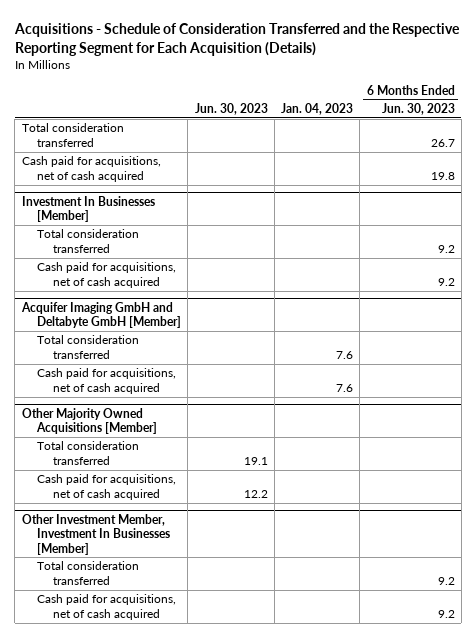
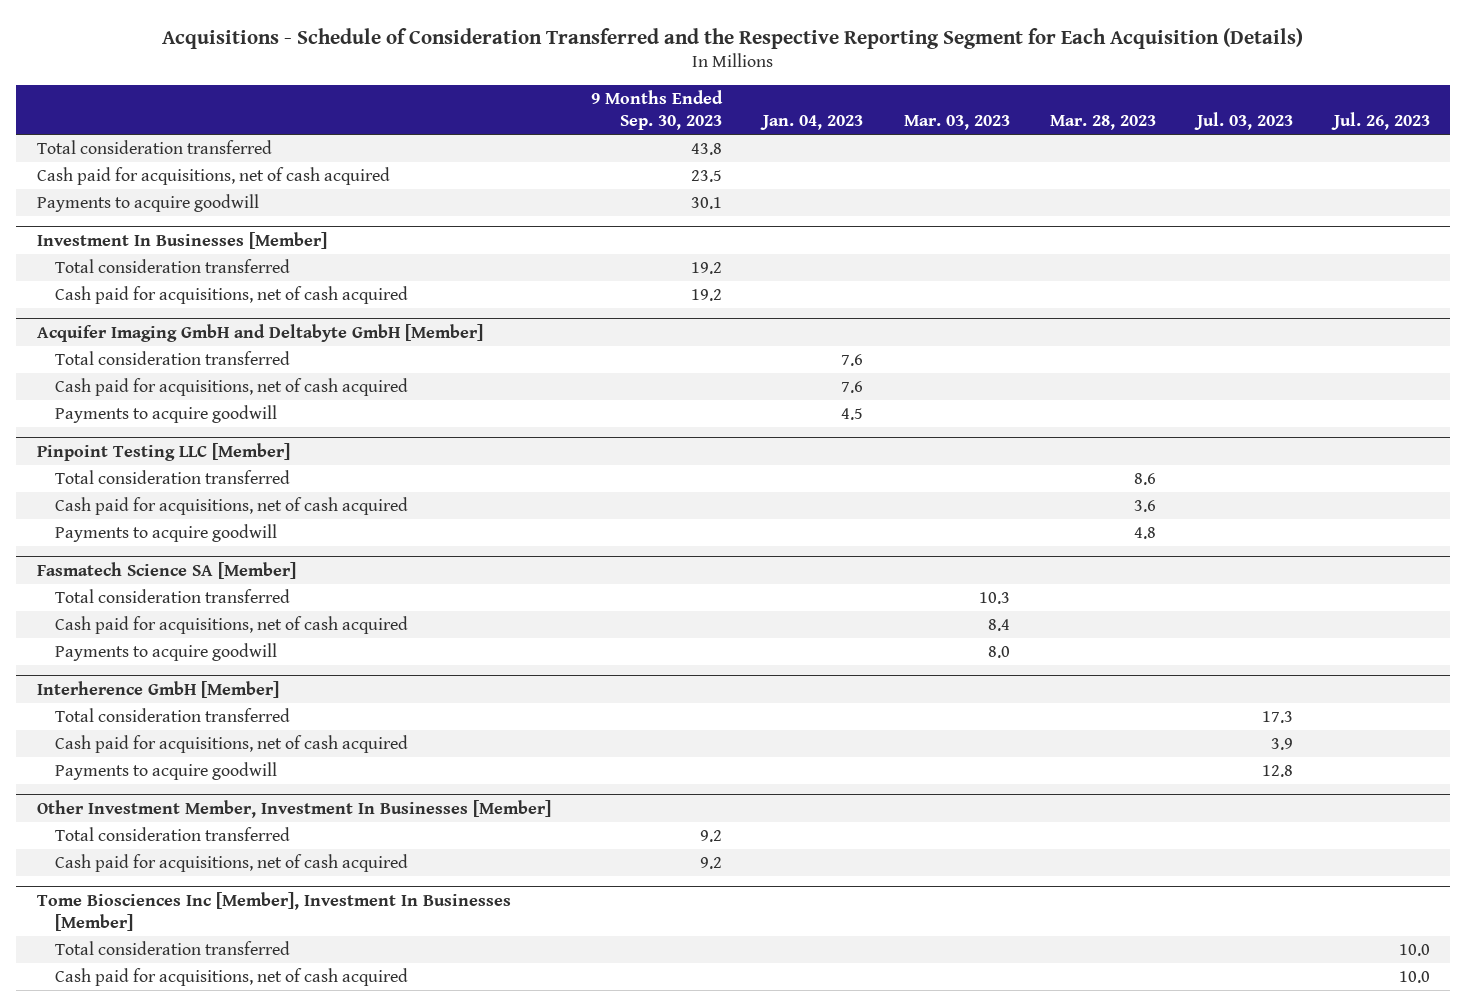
- | Jun. 30, 2023 | Jan. 04, 2023 | 6 Months Ended Jun. 30, 2023
+ | 9 Months Ended Sep. 30, 2023 | Jan. 04, 2023 | Mar. 03, 2023 | Mar. 28, 2023 | Jul. 03, 2023 | Jul. 26, 2023
+ Payments to acquire goodwill | 30.1 | | | | |
- Other Majority Owned Acquisitions [Member]
- Total consideration transferred | 19.1 | |
- Cash paid for acquisitions, net of cash acquired | 12.2 | |
@ Acquifer Imaging GmbH and Deltabyte GmbH [Member]
+ Payments to acquire goodwill | | 4.5 | | | |
+ Pinpoint Testing LLC [Member]
+ Total consideration transferred | | | | 8.6 | |
+ Cash paid for acquisitions, net of cash acquired | | | | 3.6 | |
+ Payments to acquire goodwill | | | | 4.8 | |
+ Fasmatech Science SA [Member]
+ Total consideration transferred | | | 10.3 | | |
+ Cash paid for acquisitions, net of cash acquired | | | 8.4 | | |
+ Payments to acquire goodwill | | | 8.0 | | |
+ Interherence GmbH [Member]
+ Total consideration transferred | | | | | 17.3 |
+ Cash paid for acquisitions, net of cash acquired | | | | | 3.9 |
+ Payments to acquire goodwill | | | | | 12.8 |
+ Tome Biosciences Inc [Member], Investment In Businesses [Member]
+ Total consideration transferred | | | | | | 10.0
+ Cash paid for acquisitions, net of cash acquired | | | | | | 10.0

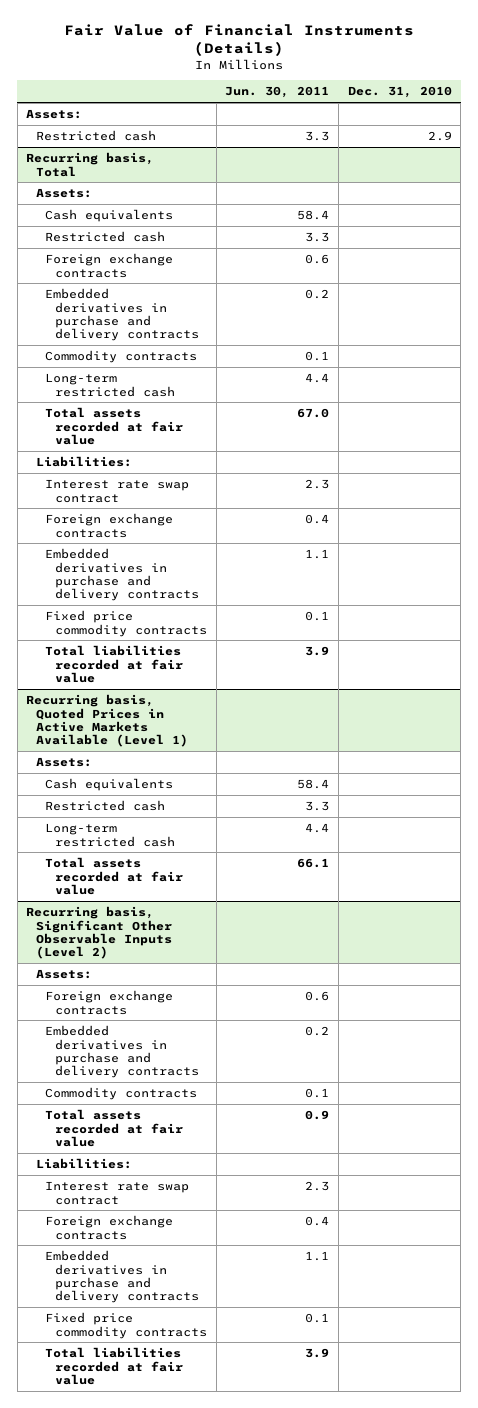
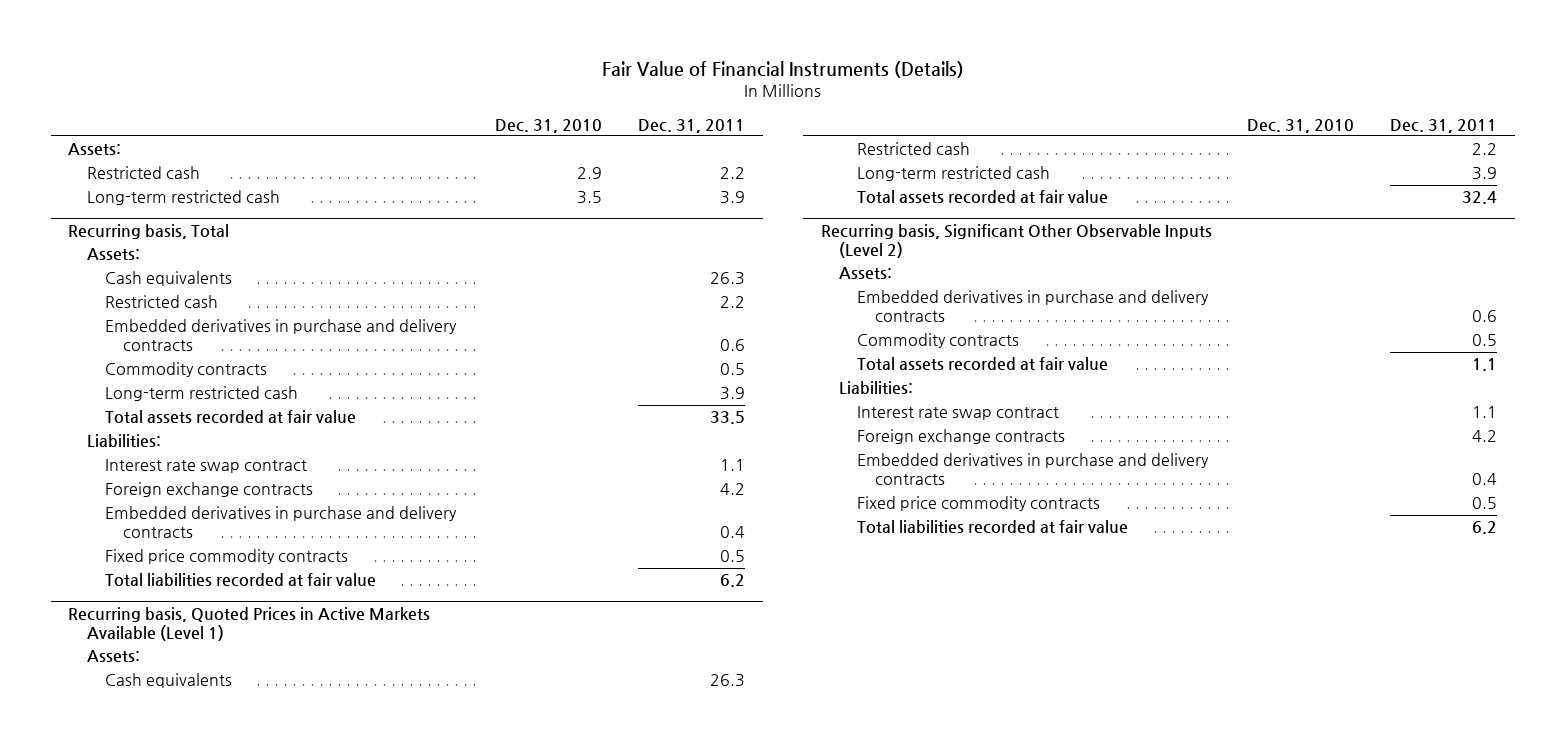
- | Jun. 30, 2011 | Dec. 31, 2010
+ | Dec. 31, 2010 | Dec. 31, 2011
+ Long-term restricted cash | 3.5 | 3.9
@ Recurring basis, Total
- Foreign exchange contracts | 0.6 |
@ Recurring basis, Significant Other Observable Inputs (Level 2)
- Foreign exchange contracts | 0.6 |

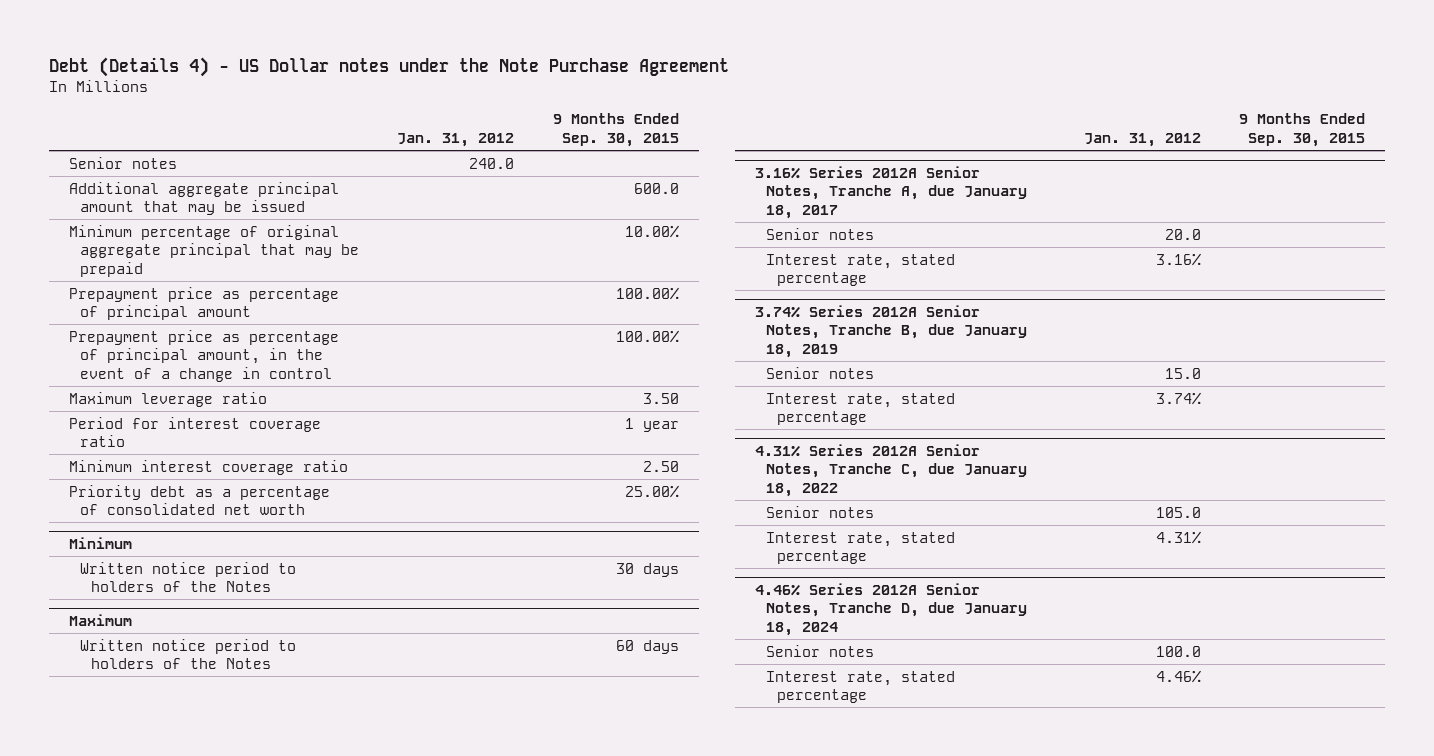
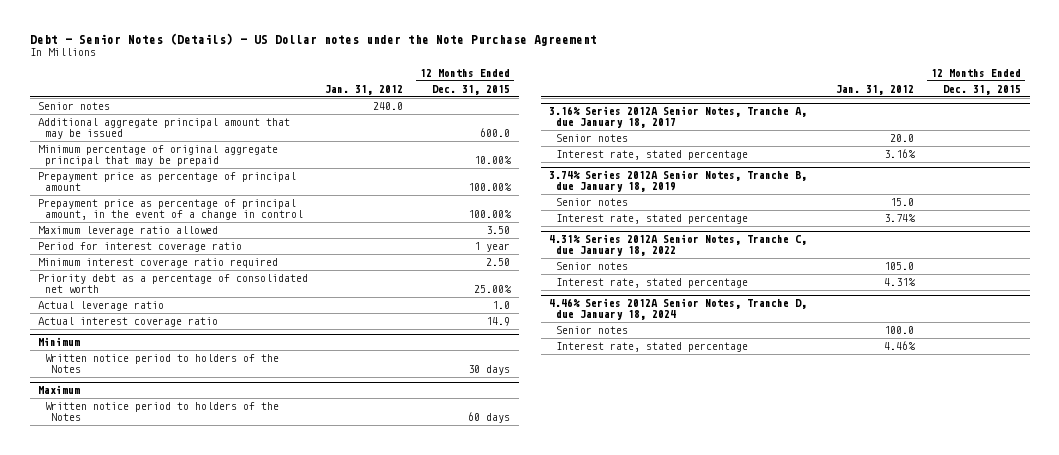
- Debt (Details 4) - US Dollar notes under the Note Purchase Agreement
+ Debt - Senior Notes (Details) - US Dollar notes under the Note Purchase Agreement
- | Jan. 31, 2012 | 9 Months Ended Sep. 30, 2015
+ | Jan. 31, 2012 | 12 Months Ended Dec. 31, 2015
- Maximum leverage ratio | | 3.50
+ Maximum leverage ratio allowed | | 3.50
- Minimum interest coverage ratio | | 2.50
+ Minimum interest coverage ratio required | | 2.50
+ Actual leverage ratio | | 1.0
+ Actual interest coverage ratio | | 14.9

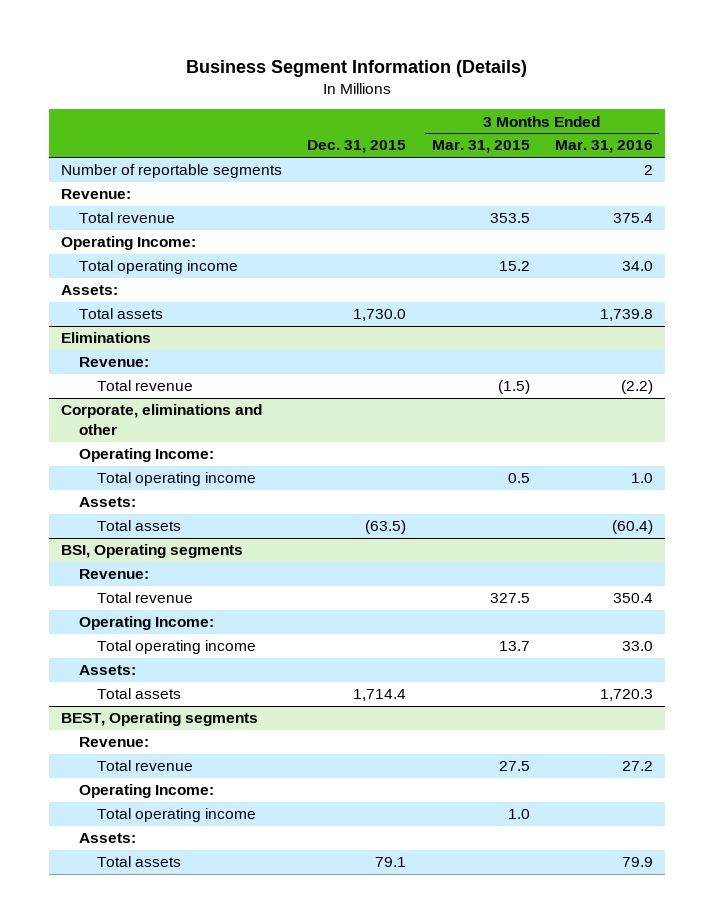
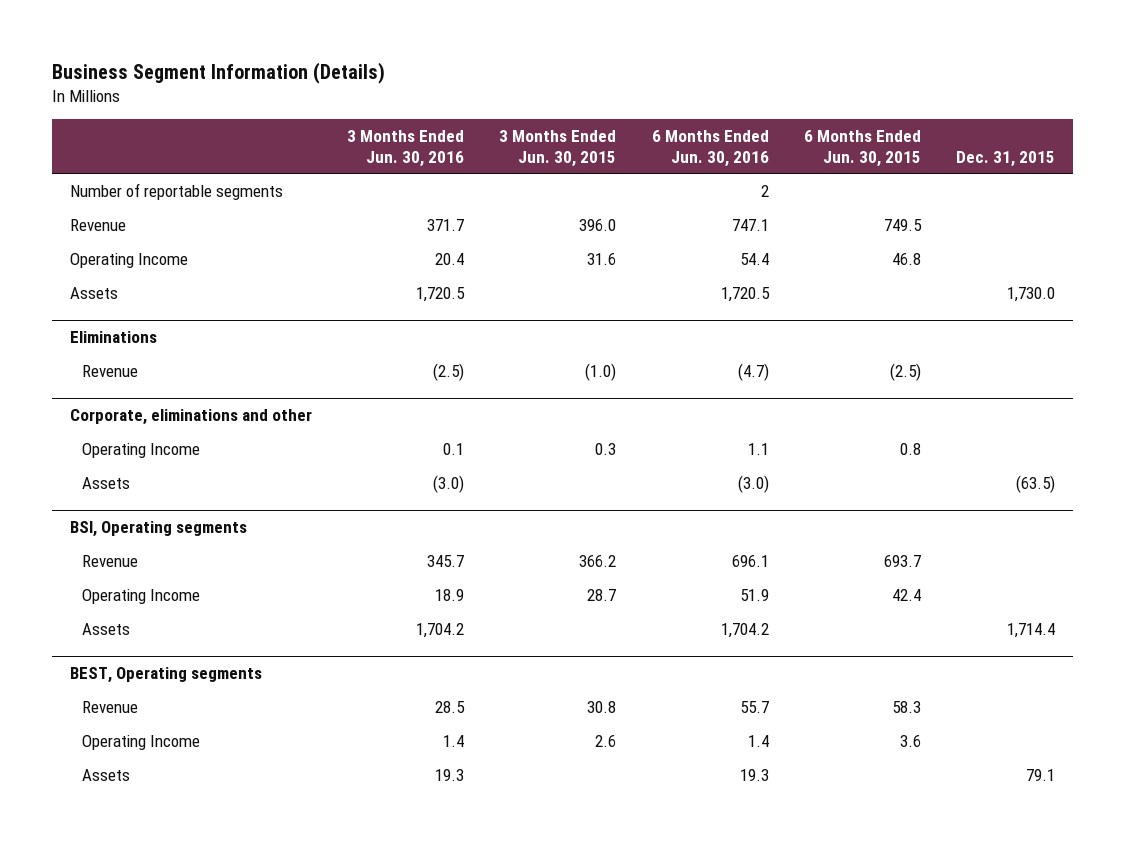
- | Dec. 31, 2015 | 3 Months Ended Mar. 31, 2015 | 3 Months Ended Mar. 31, 2016
+ | 3 Months Ended Jun. 30, 2016 | 3 Months Ended Jun. 30, 2015 | 6 Months Ended Jun. 30, 2016 | 6 Months Ended Jun. 30, 2015 | Dec. 31, 2015
- Revenue:
- Total revenue | | 353.5 | 375.4
- Operating Income:
- Total operating income | | 15.2 | 34.0
- Assets:
- Total assets | 1,730.0 | | 1,739.8
+ Revenue | 371.7 | 396.0 | 747.1 | 749.5 |
+ Operating Income | 20.4 | 31.6 | 54.4 | 46.8 |
+ Assets | 1,720.5 | | 1,720.5 | | 1,730.0
@ Eliminations
- Revenue:
- Total revenue | | (1.5) | (2.2)
+ Revenue | (2.5) | (1.0) | (4.7) | (2.5) |
@ Corporate, eliminations and other
- Operating Income:
- Total operating income | | 0.5 | 1.0
- Assets:
- Total assets | (63.5) | | (60.4)
+ Operating Income | 0.1 | 0.3 | 1.1 | 0.8 |
+ Assets | (3.0) | | (3.0) | | (63.5)
@ BSI, Operating segments
- Revenue:
- Total revenue | | 327.5 | 350.4
- Operating Income:
- Total operating income | | 13.7 | 33.0
- Assets:
- Total assets | 1,714.4 | | 1,720.3
+ Revenue | 345.7 | 366.2 | 696.1 | 693.7 |
+ Operating Income | 18.9 | 28.7 | 51.9 | 42.4 |
+ Assets | 1,704.2 | | 1,704.2 | | 1,714.4
@ BEST, Operating segments
- Revenue:
- Total revenue | | 27.5 | 27.2
- Operating Income:
- Total operating income | | 1.0 |
- Assets:
- Total assets | 79.1 | | 79.9
+ Revenue | 28.5 | 30.8 | 55.7 | 58.3 |
+ Operating Income | 1.4 | 2.6 | 1.4 | 3.6 |
+ Assets | 19.3 | | 19.3 | | 79.1

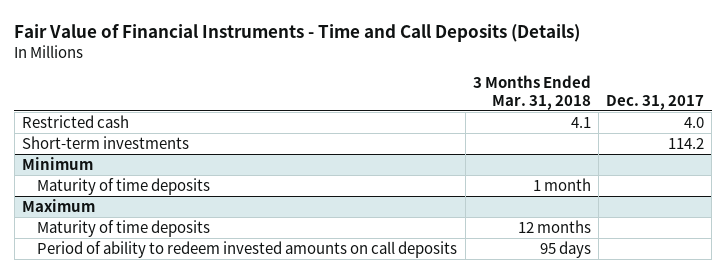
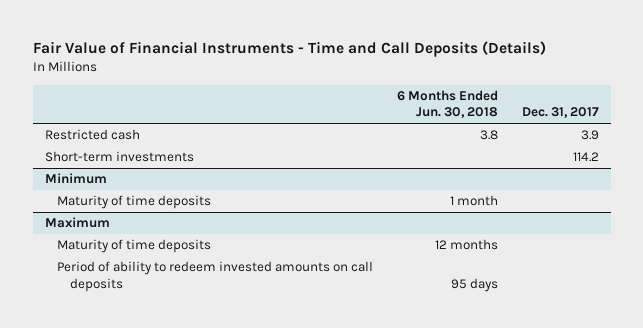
- | 3 Months Ended Mar. 31, 2018 | Dec. 31, 2017
+ | 6 Months Ended Jun. 30, 2018 | Dec. 31, 2017
- Restricted cash | 4.1 | 4.0
+ Restricted cash | 3.8 | 3.9

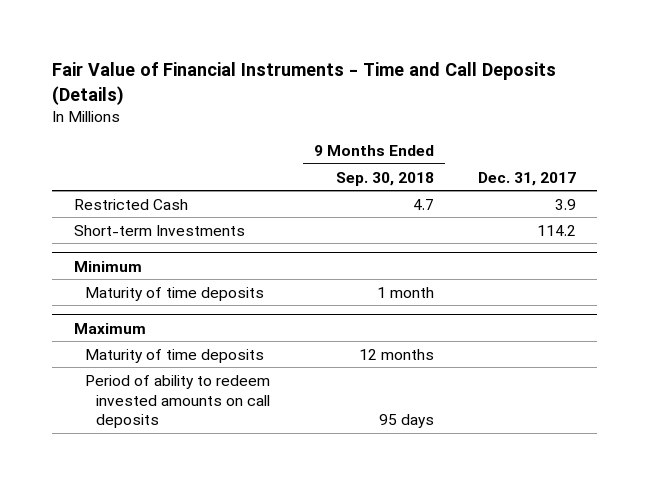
- | 6 Months Ended Jun. 30, 2018 | Dec. 31, 2017
+ | 9 Months Ended Sep. 30, 2018 | Dec. 31, 2017
- Restricted cash | 3.8 | 3.9
- Short-term investments | | 114.2
+ Restricted Cash | 4.7 | 3.9
+ Short-term Investments | | 114.2

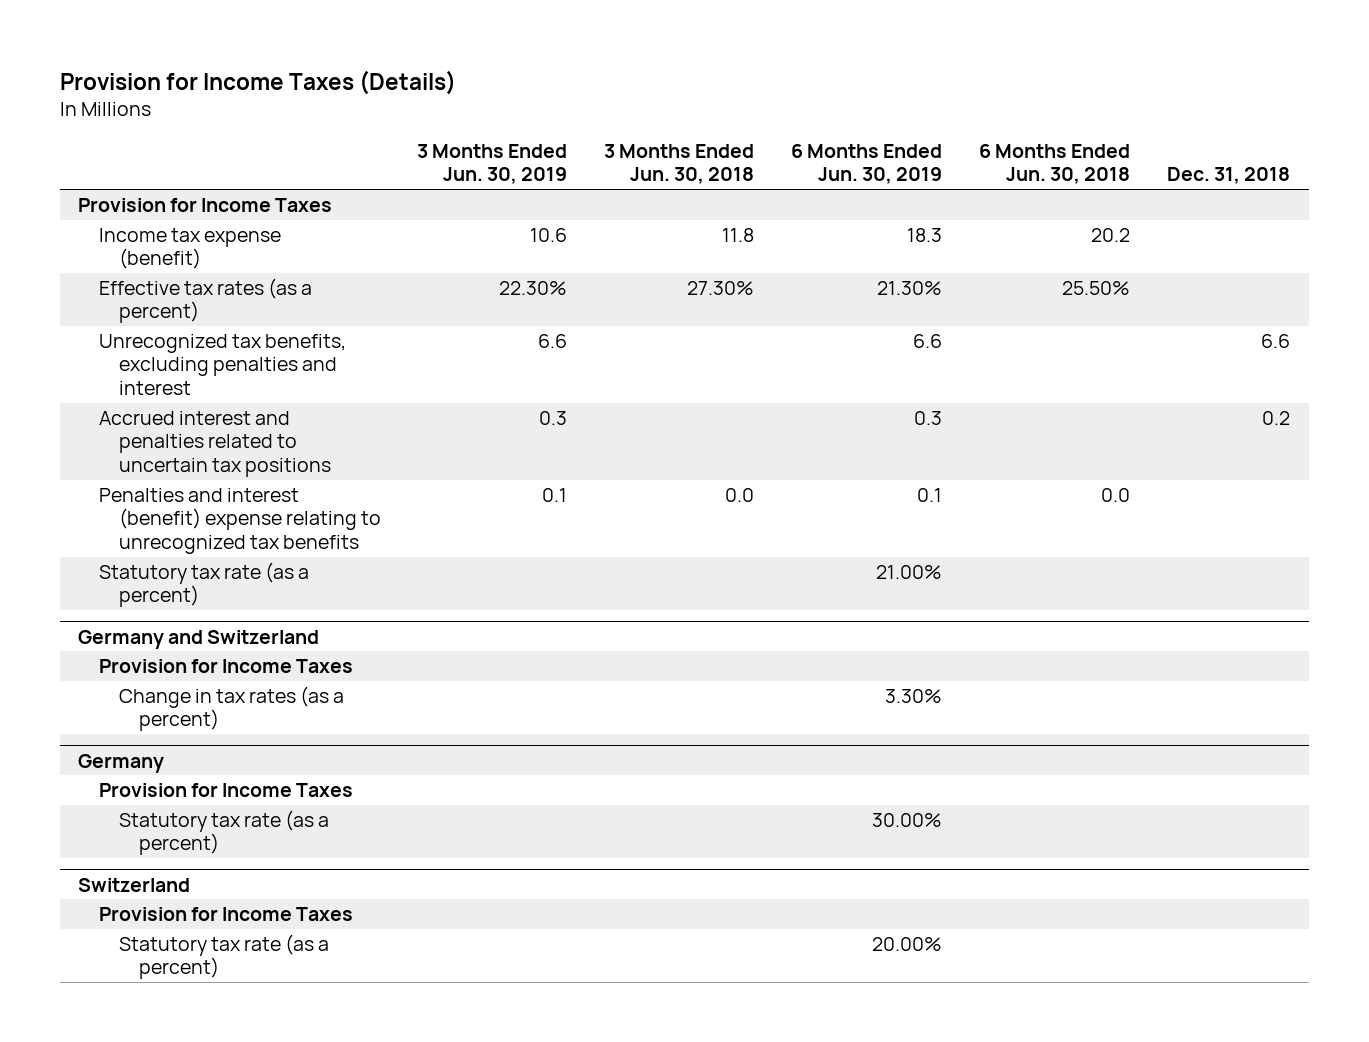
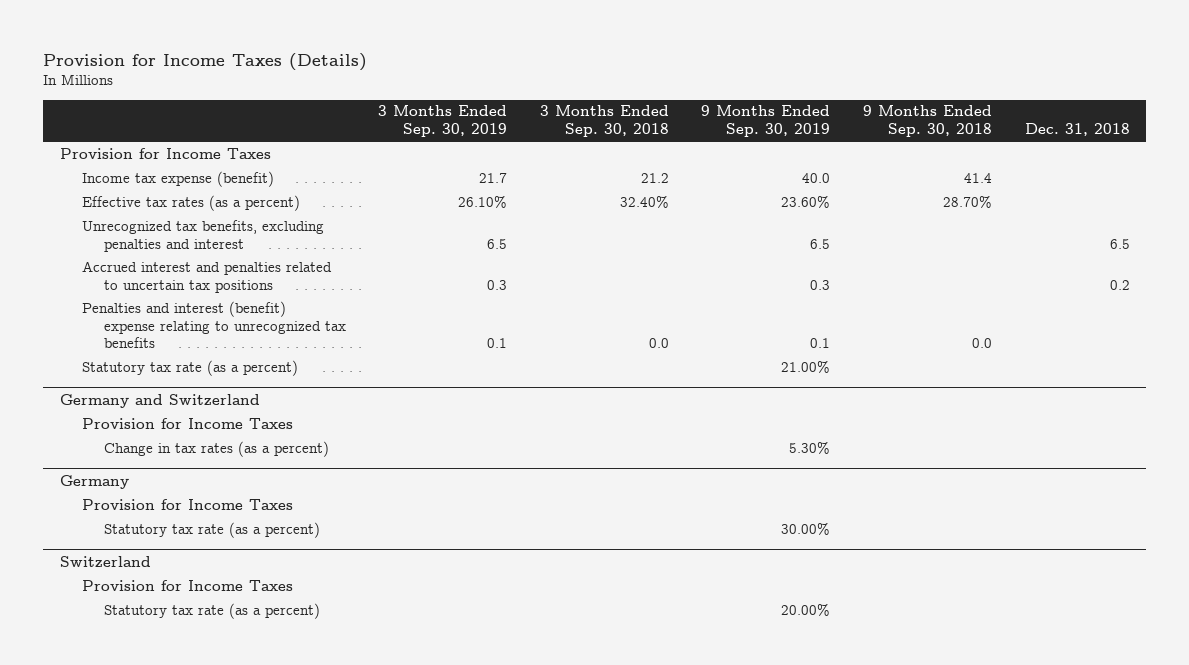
- | 3 Months Ended Jun. 30, 2019 | 3 Months Ended Jun. 30, 2018 | 6 Months Ended Jun. 30, 2019 | 6 Months Ended Jun. 30, 2018 | Dec. 31, 2018
+ | 3 Months Ended Sep. 30, 2019 | 3 Months Ended Sep. 30, 2018 | 9 Months Ended Sep. 30, 2019 | 9 Months Ended Sep. 30, 2018 | Dec. 31, 2018
- Unrecognized tax benefits, excluding penalties and interest | 6.6 | | 6.6 | | 6.6
+ Unrecognized tax benefits, excluding penalties and interest | 6.5 | | 6.5 | | 6.5

